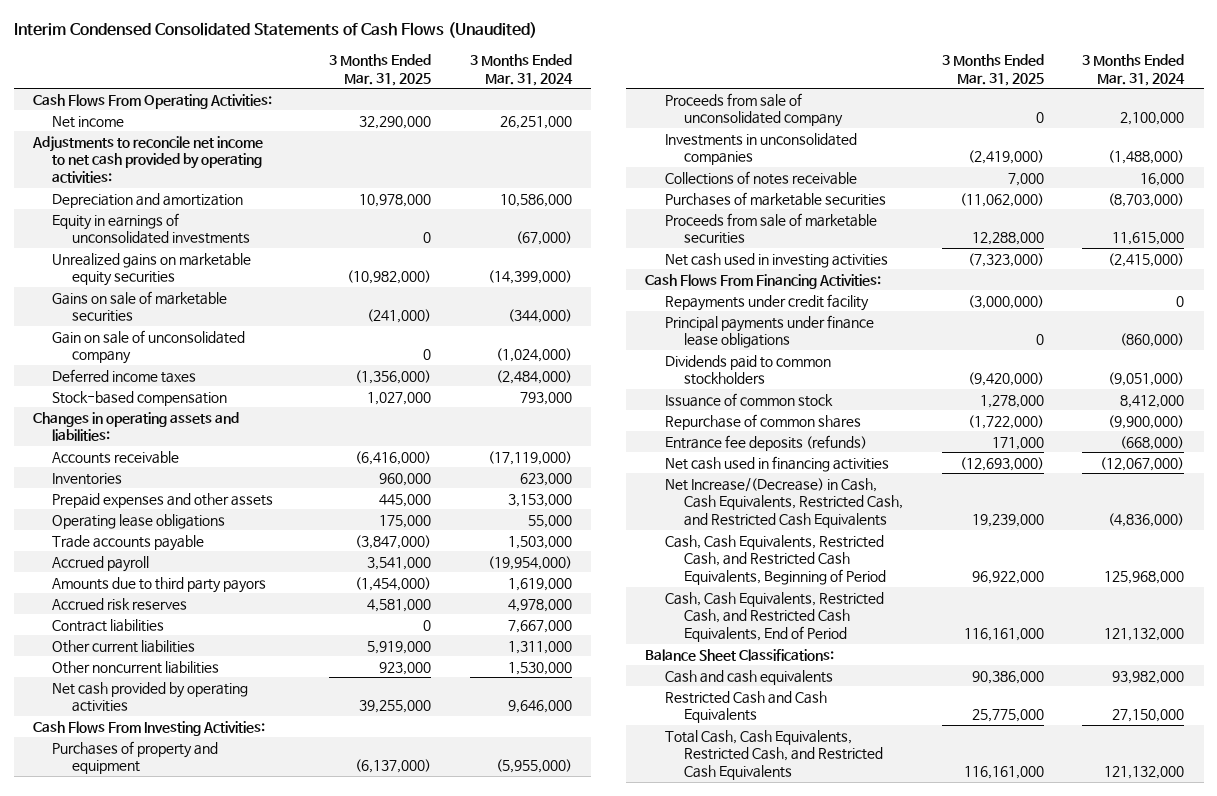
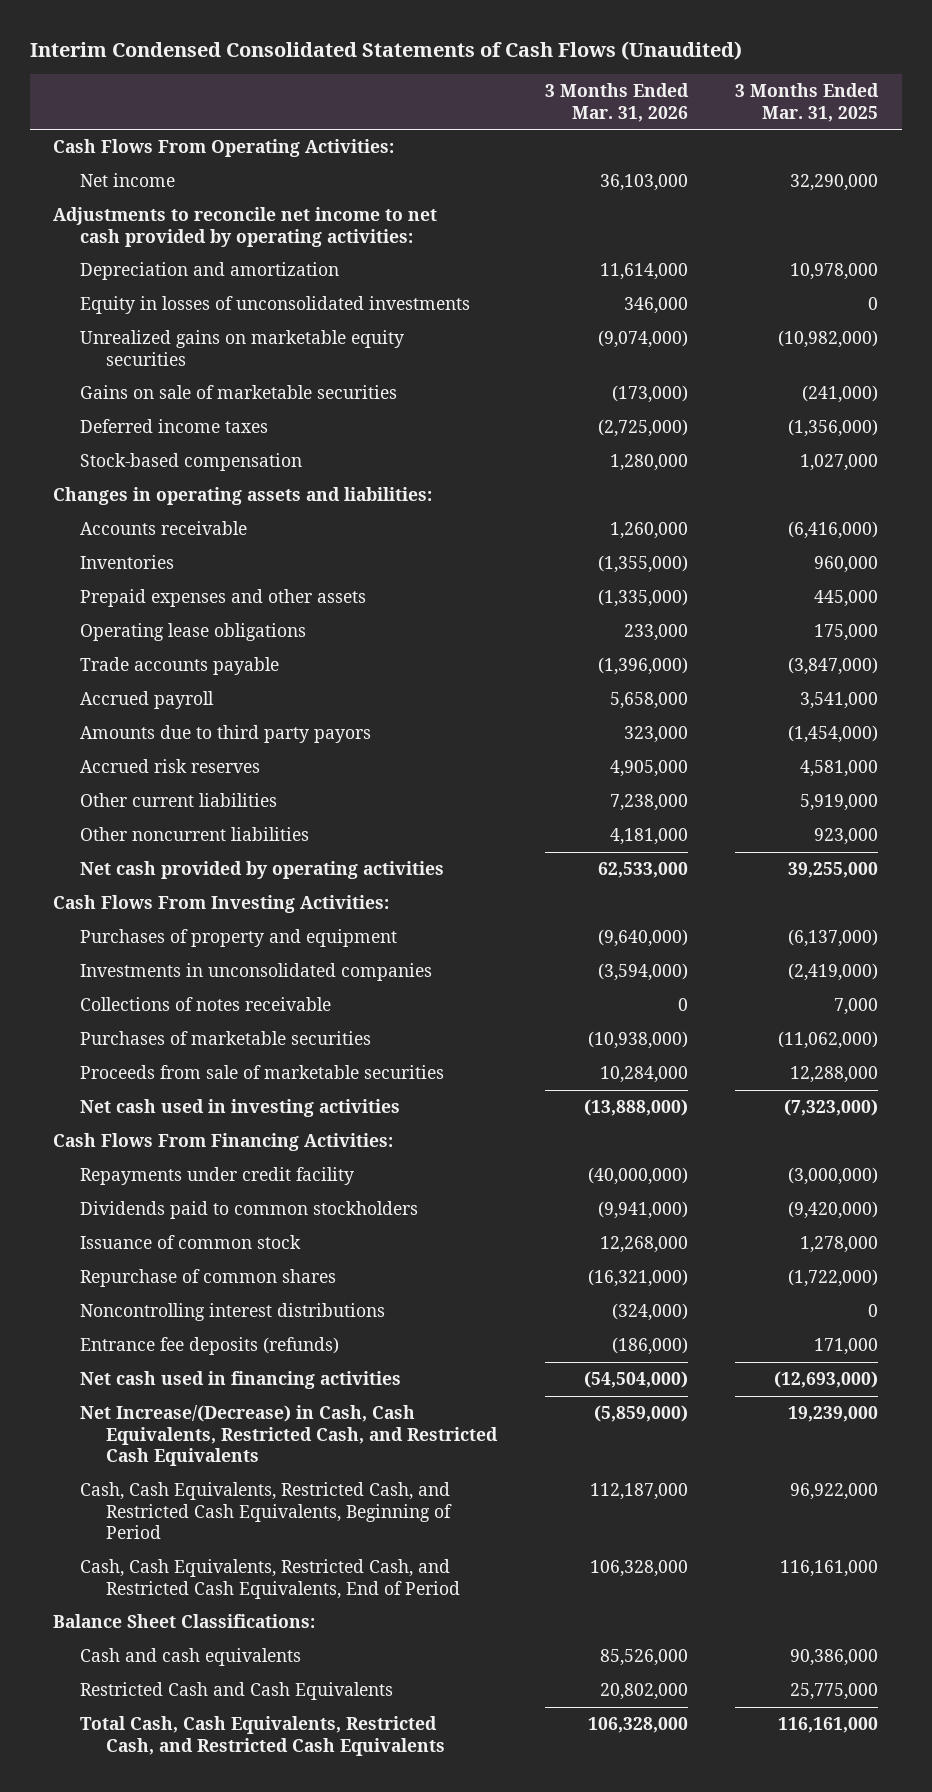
- | 3 Months Ended Mar. 31, 2025 | 3 Months Ended Mar. 31, 2024
+ | 3 Months Ended Mar. 31, 2026 | 3 Months Ended Mar. 31, 2025
- Equity in earnings of unconsolidated investments | 0 | (67,000)
+ Equity in losses of unconsolidated investments | 346,000 | 0
- Gain on sale of unconsolidated company | 0 | (1,024,000)
- Contract liabilities | 0 | 7,667,000
- Proceeds from sale of unconsolidated company | 0 | 2,100,000
- Principal payments under finance lease obligations | 0 | (860,000)
+ Noncontrolling interest distributions | (324,000) | 0

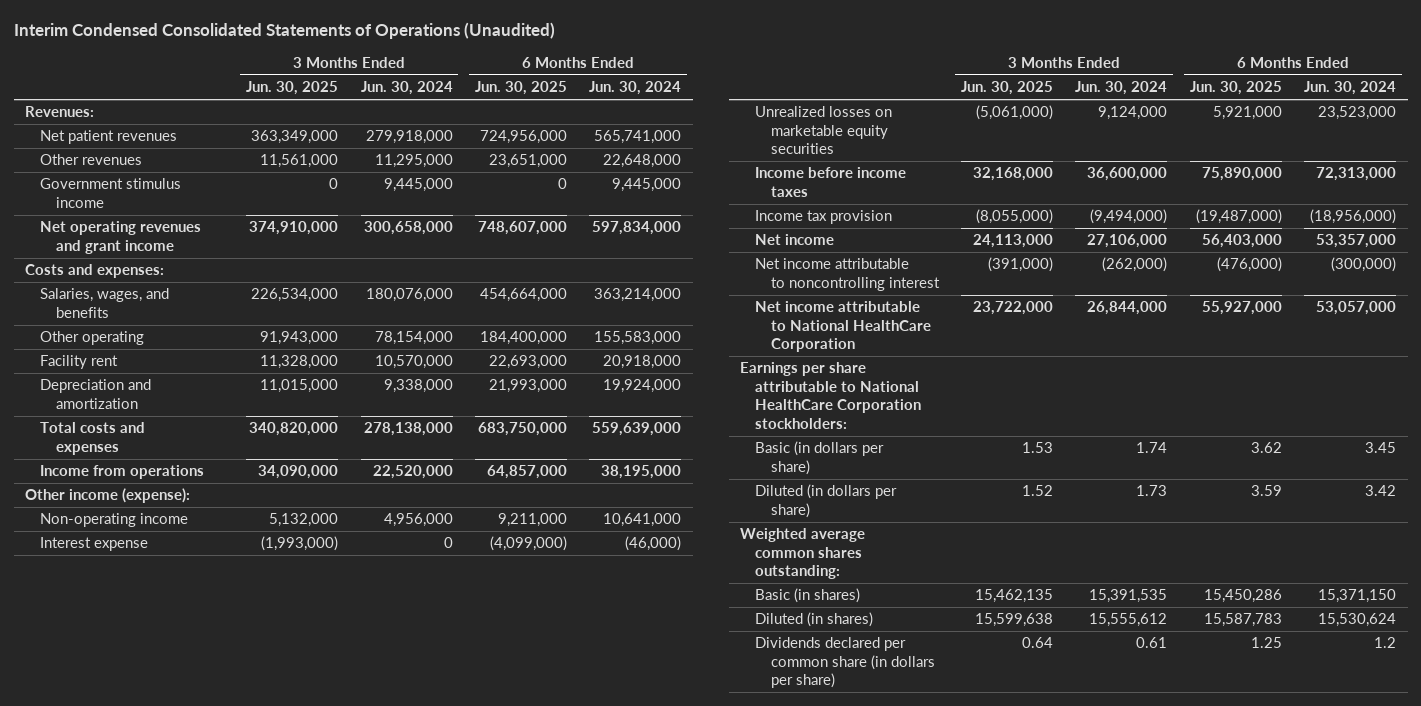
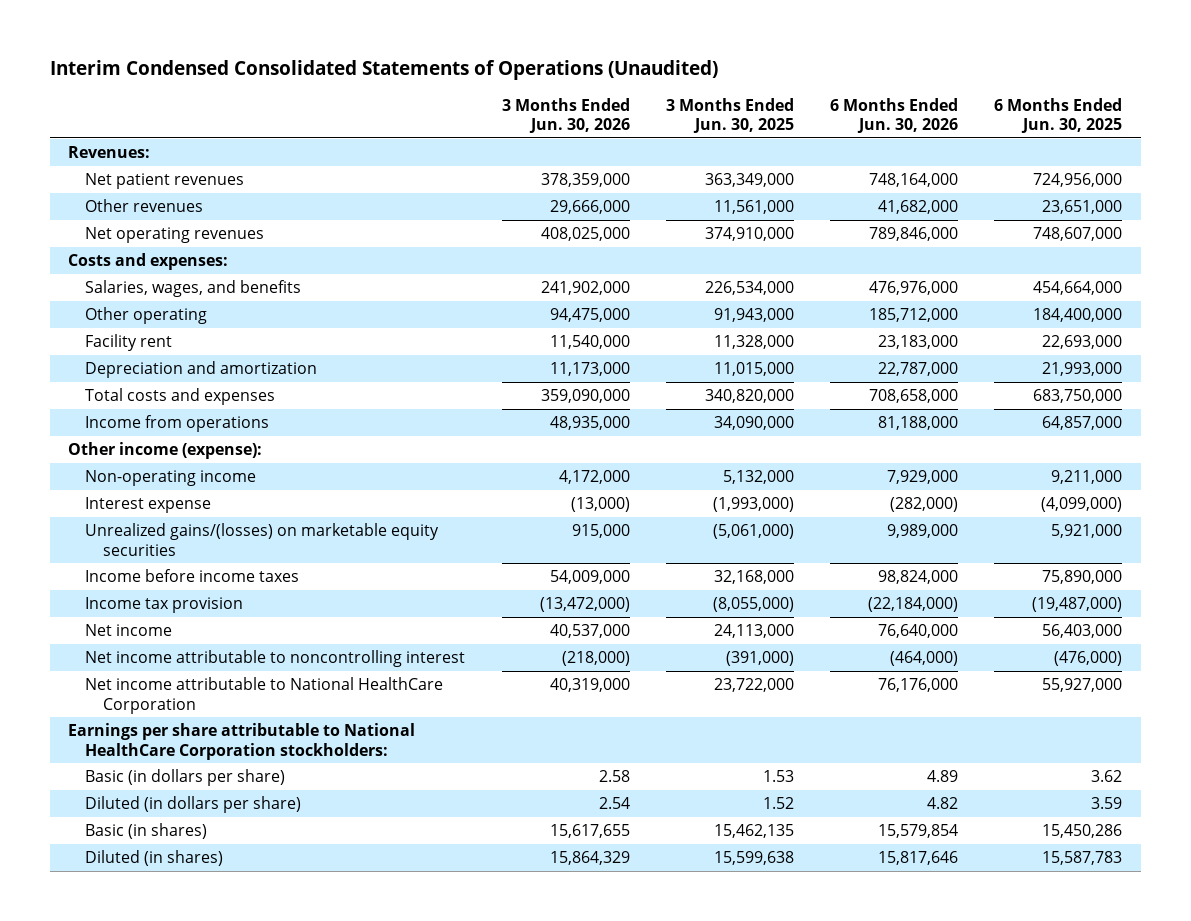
- | 3 Months Ended Jun. 30, 2025 | 3 Months Ended Jun. 30, 2024 | 6 Months Ended Jun. 30, 2025 | 6 Months Ended Jun. 30, 2024
+ | 3 Months Ended Jun. 30, 2026 | 3 Months Ended Jun. 30, 2025 | 6 Months Ended Jun. 30, 2026 | 6 Months Ended Jun. 30, 2025
- Government stimulus income | 0 | 9,445,000 | 0 | 9,445,000
- Net operating revenues and grant income | 374,910,000 | 300,658,000 | 748,607,000 | 597,834,000
+ Net operating revenues | 408,025,000 | 374,910,000 | 789,846,000 | 748,607,000
- Unrealized losses on marketable equity securities | (5,061,000) | 9,124,000 | 5,921,000 | 23,523,000
+ Unrealized gains/(losses) on marketable equity securities | 915,000 | (5,061,000) | 9,989,000 | 5,921,000
- Weighted average common shares outstanding:
- Dividends declared per common share (in dollars per share) | 0.64 | 0.61 | 1.25 | 1.2

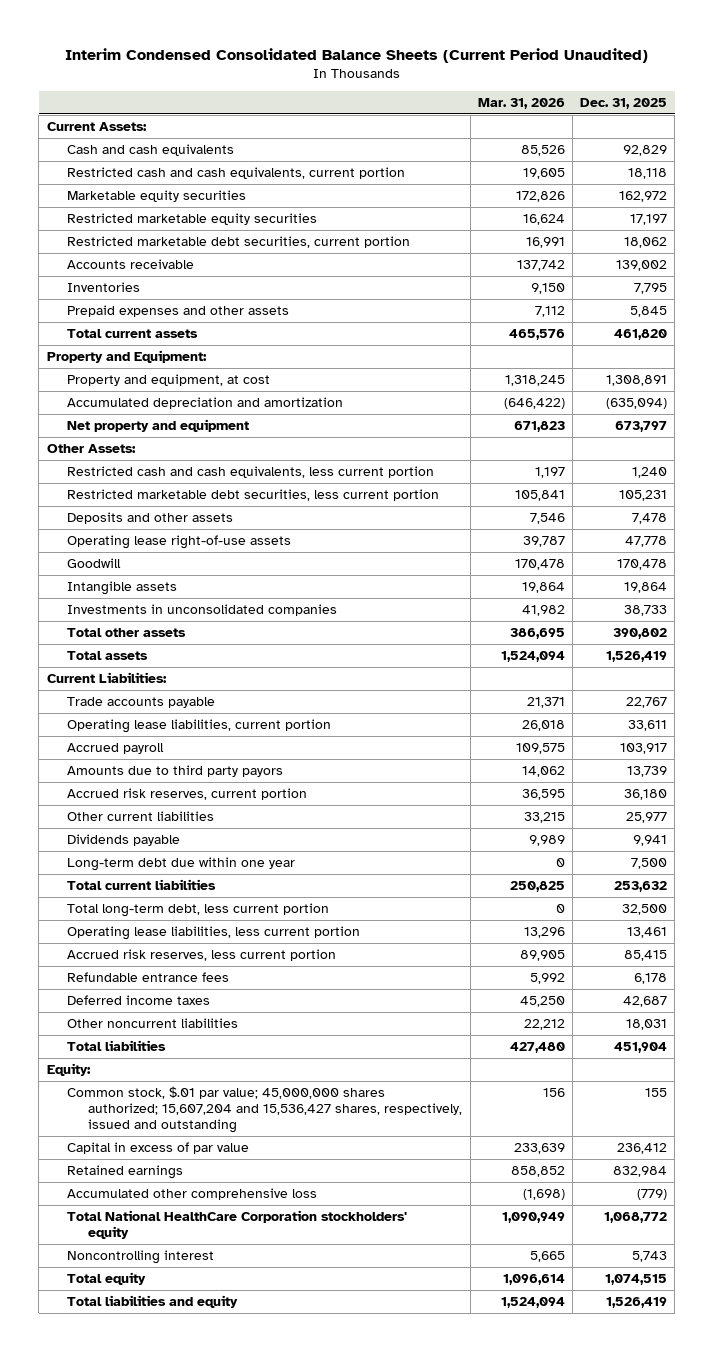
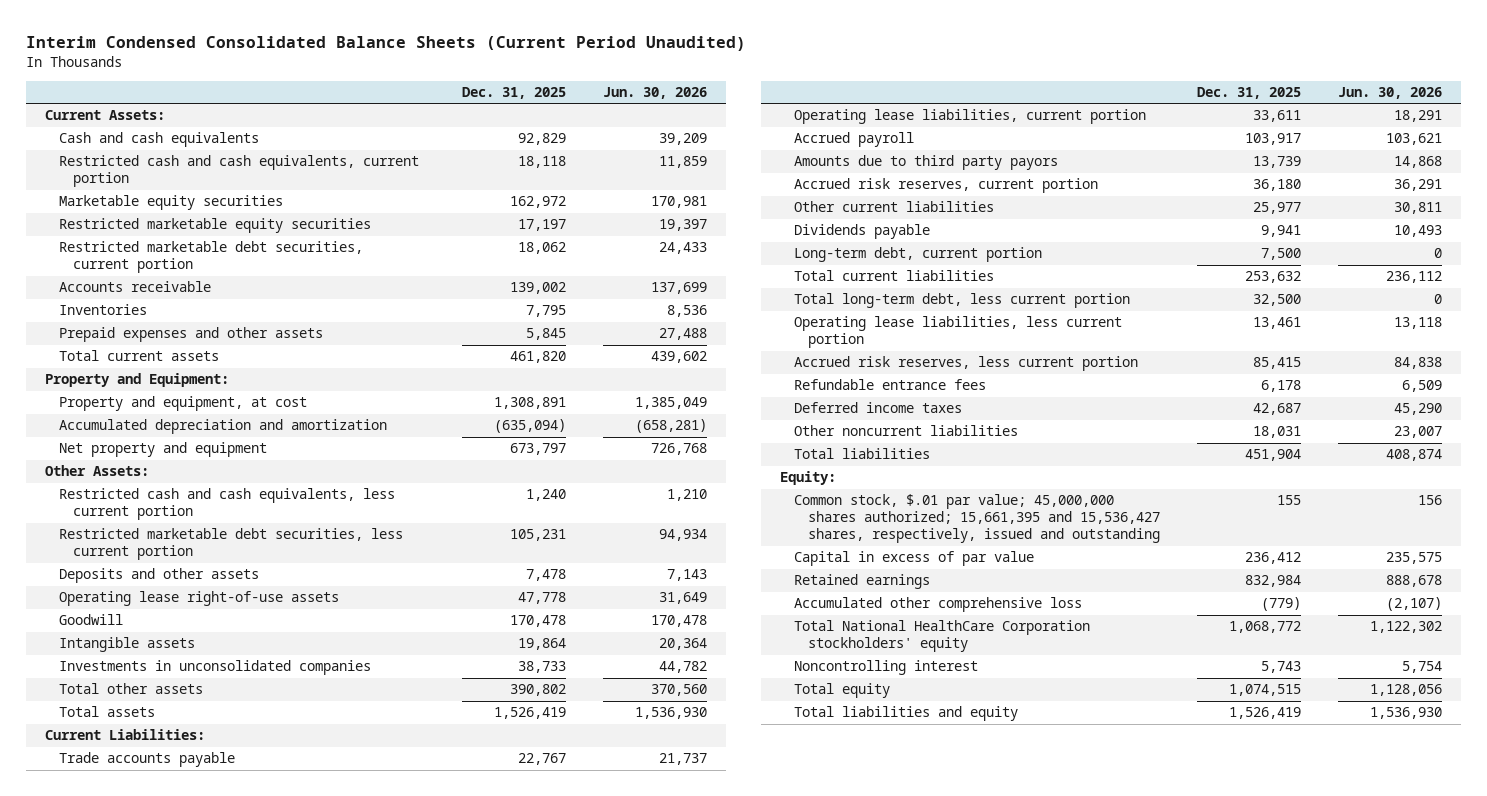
- | Mar. 31, 2026 | Dec. 31, 2025
+ | Dec. 31, 2025 | Jun. 30, 2026
- Long-term debt due within one year | 0 | 7,500
+ Long-term debt, current portion | 7,500 | 0
- Common stock, $.01 par value; 45,000,000 shares authorized; 15,607,204 and 15,536,427 shares, respectively, issued and outstanding | 156 | 155
+ Common stock, $.01 par value; 45,000,000 shares authorized; 15,661,395 and 15,536,427 shares, respectively, issued and outstanding | 155 | 156

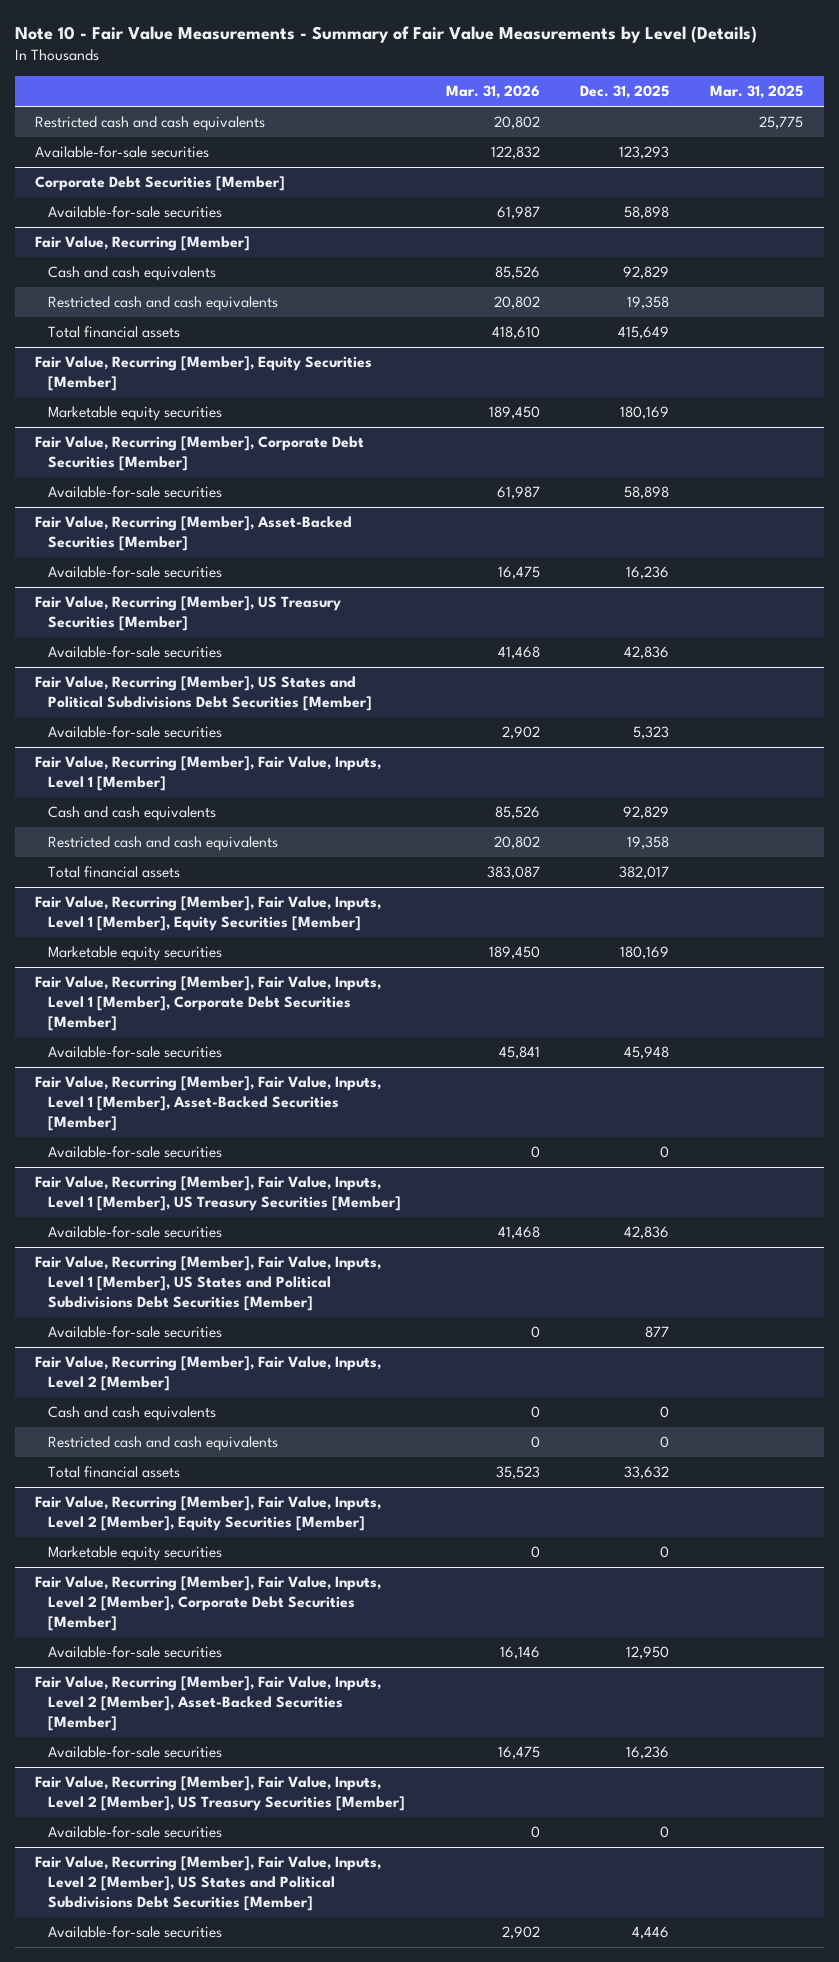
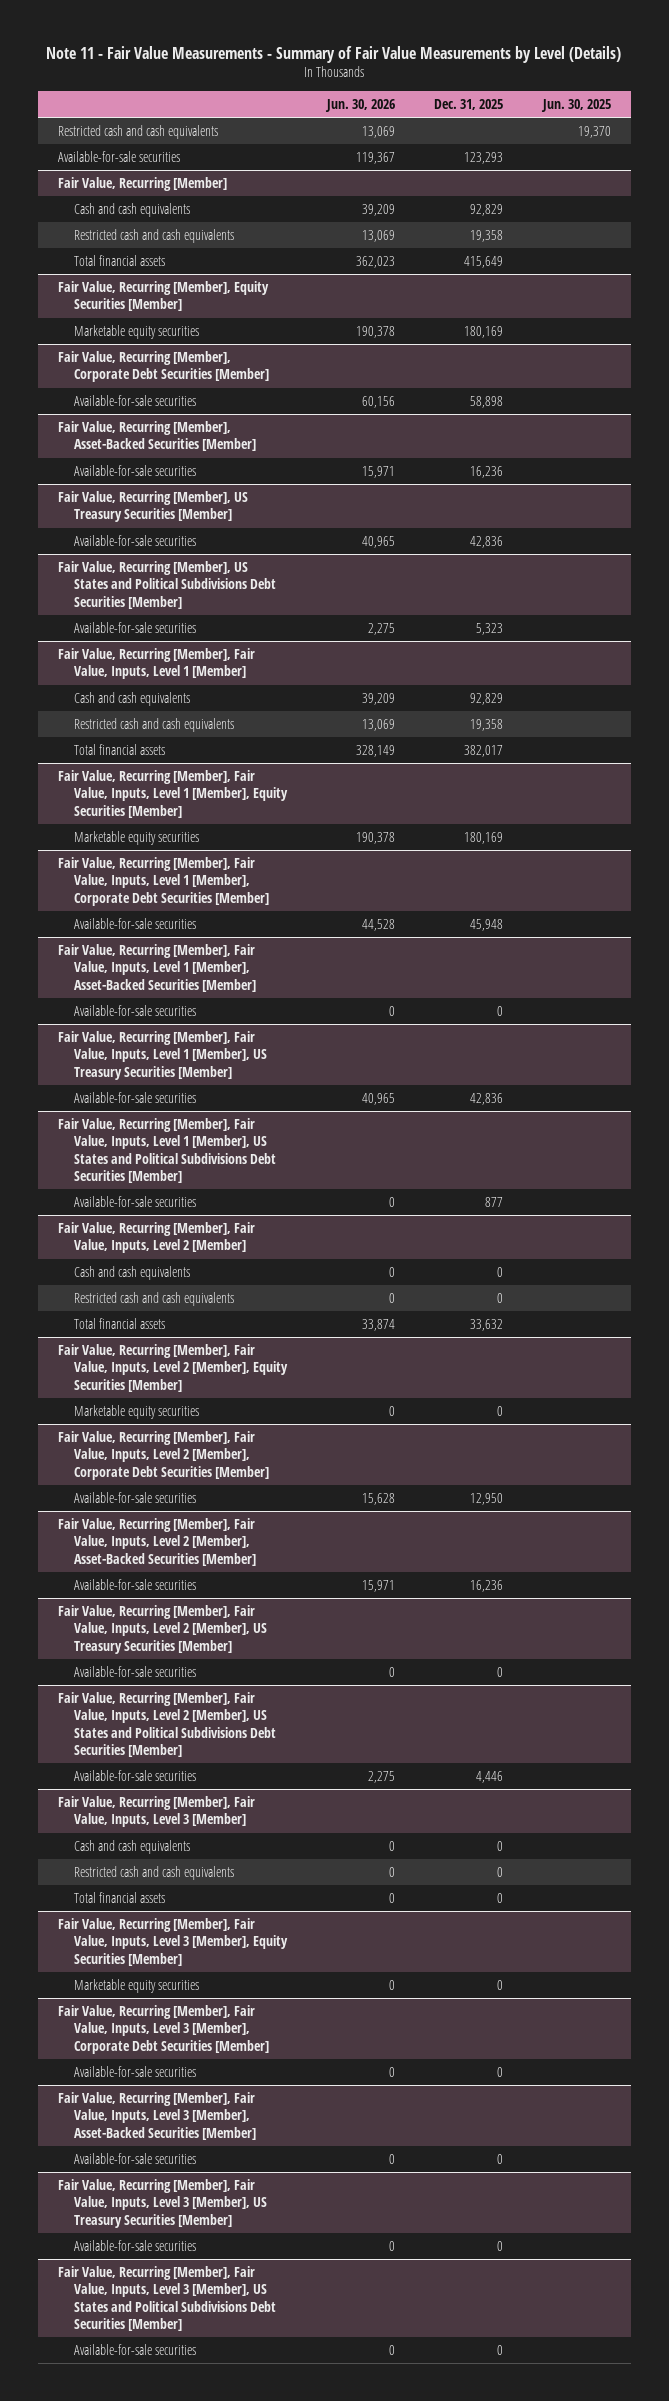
- Note 10 - Fair Value Measurements - Summary of Fair Value Measurements by Level (Details)
+ Note 11 - Fair Value Measurements - Summary of Fair Value Measurements by Level (Details)
- | Mar. 31, 2026 | Dec. 31, 2025 | Mar. 31, 2025
+ | Jun. 30, 2026 | Dec. 31, 2025 | Jun. 30, 2025
- Corporate Debt Securities [Member]
- Available-for-sale securities | 61,987 | 58,898 |
+ Fair Value, Recurring [Member], Fair Value, Inputs, Level 3 [Member]
+ Cash and cash equivalents | 0 | 0 |
+ Restricted cash and cash equivalents | 0 | 0 |
+ Total financial assets | 0 | 0 |
+ Fair Value, Recurring [Member], Fair Value, Inputs, Level 3 [Member], Equity Securities [Member]
+ Marketable equity securities | 0 | 0 |
+ Fair Value, Recurring [Member], Fair Value, Inputs, Level 3 [Member], Corporate Debt Securities [Member]
+ Available-for-sale securities | 0 | 0 |
+ Fair Value, Recurring [Member], Fair Value, Inputs, Level 3 [Member], Asset-Backed Securities [Member]
+ Available-for-sale securities | 0 | 0 |
+ Fair Value, Recurring [Member], Fair Value, Inputs, Level 3 [Member], US Treasury Securities [Member]
+ Available-for-sale securities | 0 | 0 |
+ Fair Value, Recurring [Member], Fair Value, Inputs, Level 3 [Member], US States and Political Subdivisions Debt Securities [Member]
+ Available-for-sale securities | 0 | 0 |

